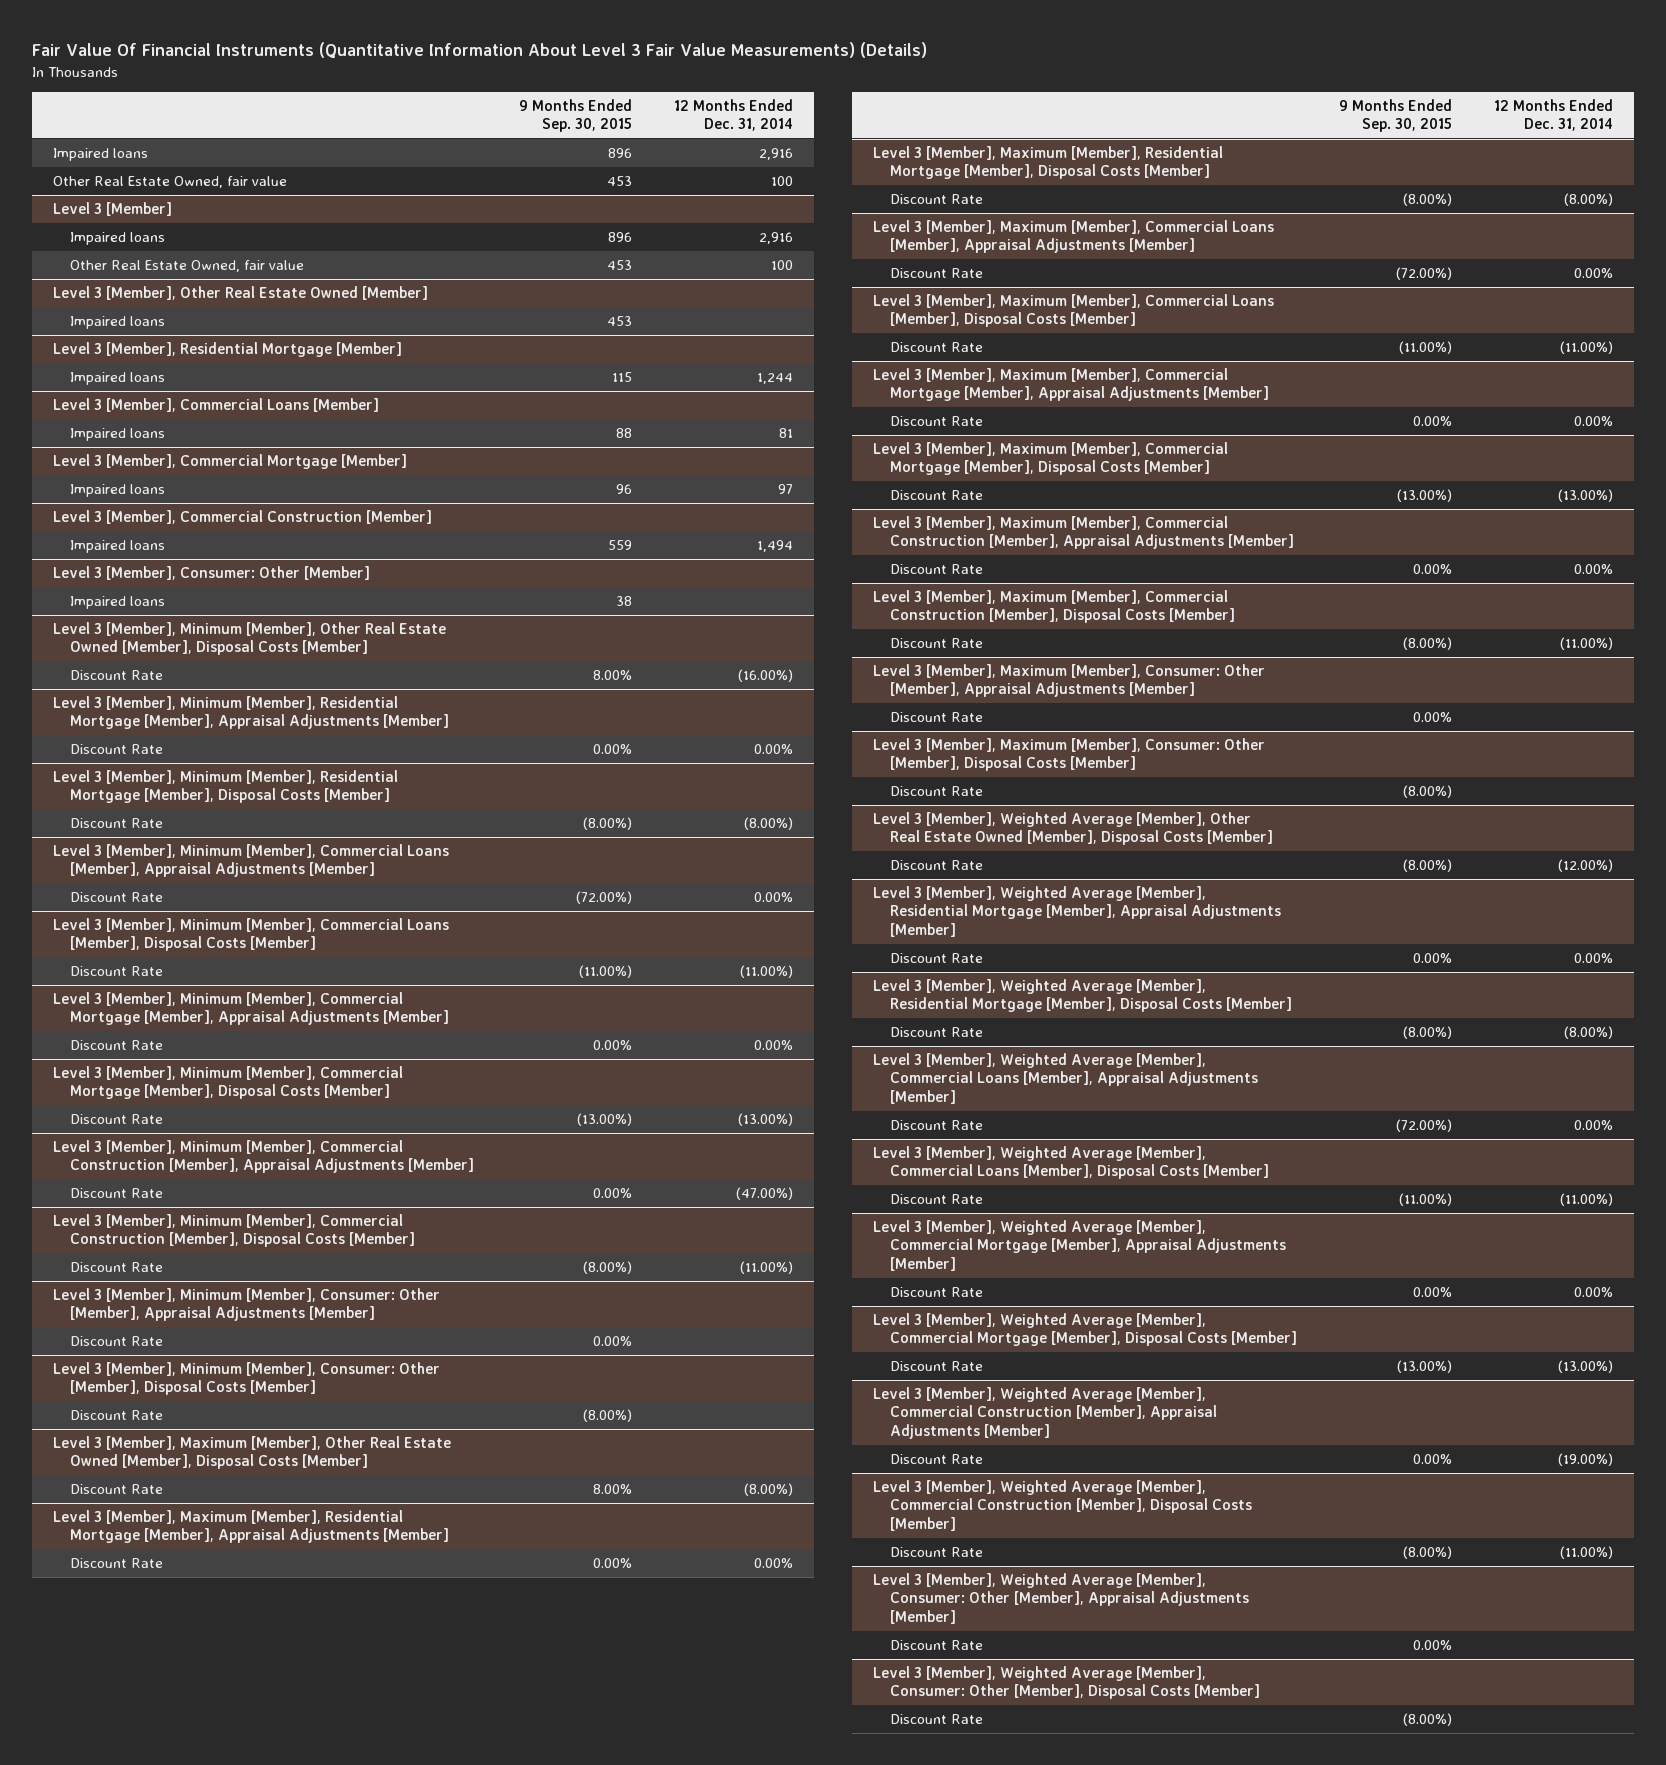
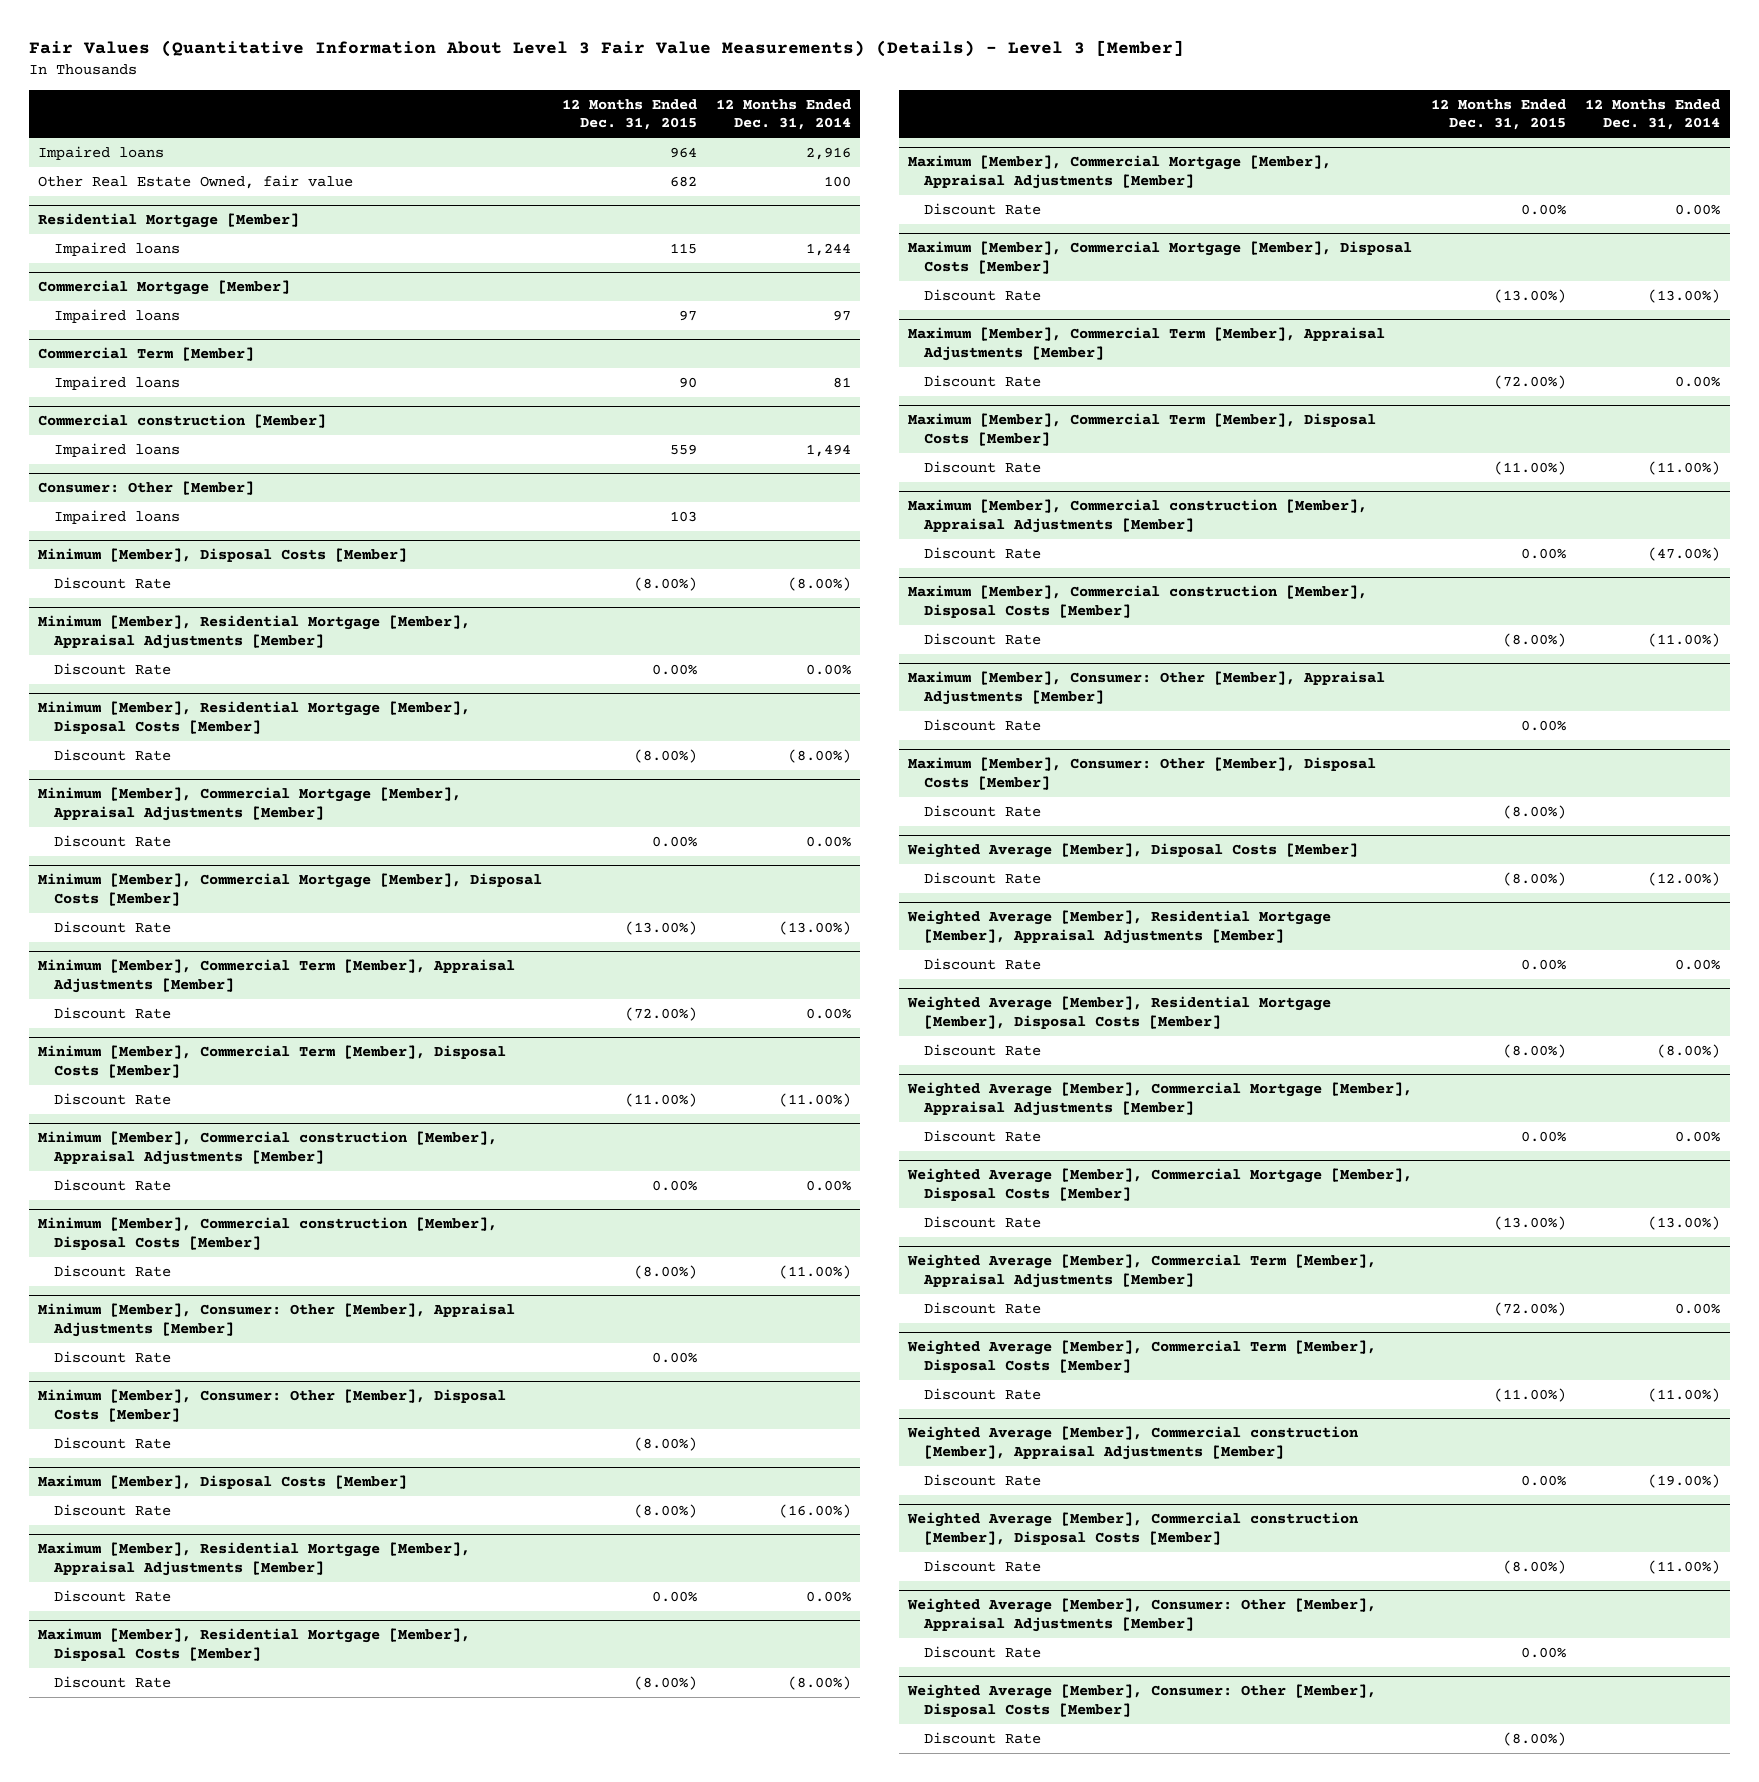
- Fair Value Of Financial Instruments (Quantitative Information About Level 3 Fair Value Measurements) (Details)
+ Fair Values (Quantitative Information About Level 3 Fair Value Measurements) (Details) - Level 3 [Member]
- | 9 Months Ended Sep. 30, 2015 | 12 Months Ended Dec. 31, 2014
+ | 12 Months Ended Dec. 31, 2015 | 12 Months Ended Dec. 31, 2014
- Level 3 [Member]
- Impaired loans | 896 | 2,916
- Other Real Estate Owned, fair value | 453 | 100
- Level 3 [Member], Other Real Estate Owned [Member]
- Impaired loans | 453 |
- Level 3 [Member], Residential Mortgage [Member]
+ Residential Mortgage [Member]
- Level 3 [Member], Commercial Loans [Member]
- Impaired loans | 88 | 81
- Level 3 [Member], Commercial Mortgage [Member]
+ Commercial Mortgage [Member]
- Level 3 [Member], Commercial Construction [Member]
+ Commercial Term [Member]
+ Impaired loans | 90 | 81
+ Commercial construction [Member]
- Level 3 [Member], Consumer: Other [Member]
+ Consumer: Other [Member]
- Level 3 [Member], Minimum [Member], Other Real Estate Owned [Member], Disposal Costs [Member]
- Discount Rate | 8.00% | (16.00%)
- Level 3 [Member], Minimum [Member], Residential Mortgage [Member], Appraisal Adjustments [Member]
+ Minimum [Member], Disposal Costs [Member]
+ Discount Rate | (8.00%) | (8.00%)
+ Minimum [Member], Residential Mortgage [Member], Appraisal Adjustments [Member]
- Level 3 [Member], Minimum [Member], Residential Mortgage [Member], Disposal Costs [Member]
+ Minimum [Member], Residential Mortgage [Member], Disposal Costs [Member]
- Level 3 [Member], Minimum [Member], Commercial Loans [Member], Appraisal Adjustments [Member]
+ Minimum [Member], Commercial Mortgage [Member], Appraisal Adjustments [Member]
- Level 3 [Member], Minimum [Member], Commercial Loans [Member], Disposal Costs [Member]
+ Minimum [Member], Commercial Mortgage [Member], Disposal Costs [Member]
+ Discount Rate | (13.00%) | (13.00%)
+ Minimum [Member], Commercial Term [Member], Appraisal Adjustments [Member]
+ Discount Rate | (72.00%) | 0.00%
+ Minimum [Member], Commercial Term [Member], Disposal Costs [Member]
- Level 3 [Member], Minimum [Member], Commercial Mortgage [Member], Appraisal Adjustments [Member]
+ Minimum [Member], Commercial construction [Member], Appraisal Adjustments [Member]
- Level 3 [Member], Minimum [Member], Commercial Mortgage [Member], Disposal Costs [Member]
- Discount Rate | (13.00%) | (13.00%)
- Level 3 [Member], Minimum [Member], Commercial Construction [Member], Appraisal Adjustments [Member]
- Discount Rate | 0.00% | (47.00%)
- Level 3 [Member], Minimum [Member], Commercial Construction [Member], Disposal Costs [Member]
+ Minimum [Member], Commercial construction [Member], Disposal Costs [Member]
- Level 3 [Member], Minimum [Member], Consumer: Other [Member], Appraisal Adjustments [Member]
+ Minimum [Member], Consumer: Other [Member], Appraisal Adjustments [Member]
- Level 3 [Member], Minimum [Member], Consumer: Other [Member], Disposal Costs [Member]
+ Minimum [Member], Consumer: Other [Member], Disposal Costs [Member]
- Level 3 [Member], Maximum [Member], Other Real Estate Owned [Member], Disposal Costs [Member]
- Discount Rate | 8.00% | (8.00%)
- Level 3 [Member], Maximum [Member], Residential Mortgage [Member], Appraisal Adjustments [Member]
+ Maximum [Member], Disposal Costs [Member]
+ Discount Rate | (8.00%) | (16.00%)
+ Maximum [Member], Residential Mortgage [Member], Appraisal Adjustments [Member]
- Level 3 [Member], Maximum [Member], Residential Mortgage [Member], Disposal Costs [Member]
+ Maximum [Member], Residential Mortgage [Member], Disposal Costs [Member]
- Level 3 [Member], Maximum [Member], Commercial Loans [Member], Appraisal Adjustments [Member]
- Discount Rate | (72.00%) | 0.00%
- Level 3 [Member], Maximum [Member], Commercial Loans [Member], Disposal Costs [Member]
- Discount Rate | (11.00%) | (11.00%)
- Level 3 [Member], Maximum [Member], Commercial Mortgage [Member], Appraisal Adjustments [Member]
+ Maximum [Member], Commercial Mortgage [Member], Appraisal Adjustments [Member]
- Level 3 [Member], Maximum [Member], Commercial Mortgage [Member], Disposal Costs [Member]
+ Maximum [Member], Commercial Mortgage [Member], Disposal Costs [Member]
- Level 3 [Member], Maximum [Member], Commercial Construction [Member], Appraisal Adjustments [Member]
+ Maximum [Member], Commercial Term [Member], Appraisal Adjustments [Member]
- Level 3 [Member], Maximum [Member], Commercial Construction [Member], Disposal Costs [Member]
+ Maximum [Member], Commercial Term [Member], Disposal Costs [Member]
- Level 3 [Member], Maximum [Member], Consumer: Other [Member], Appraisal Adjustments [Member]
+ Maximum [Member], Commercial construction [Member], Appraisal Adjustments [Member]
+ Discount Rate | 0.00% | (47.00%)
+ Maximum [Member], Commercial construction [Member], Disposal Costs [Member]
+ Discount Rate | (8.00%) | (11.00%)
+ Maximum [Member], Consumer: Other [Member], Appraisal Adjustments [Member]
- Level 3 [Member], Maximum [Member], Consumer: Other [Member], Disposal Costs [Member]
+ Maximum [Member], Consumer: Other [Member], Disposal Costs [Member]
- Level 3 [Member], Weighted Average [Member], Other Real Estate Owned [Member], Disposal Costs [Member]
+ Weighted Average [Member], Disposal Costs [Member]
- Level 3 [Member], Weighted Average [Member], Residential Mortgage [Member], Appraisal Adjustments [Member]
+ Weighted Average [Member], Residential Mortgage [Member], Appraisal Adjustments [Member]
- Level 3 [Member], Weighted Average [Member], Residential Mortgage [Member], Disposal Costs [Member]
+ Weighted Average [Member], Residential Mortgage [Member], Disposal Costs [Member]
- Level 3 [Member], Weighted Average [Member], Commercial Loans [Member], Appraisal Adjustments [Member]
- Discount Rate | (72.00%) | 0.00%
- Level 3 [Member], Weighted Average [Member], Commercial Loans [Member], Disposal Costs [Member]
- Discount Rate | (11.00%) | (11.00%)
- Level 3 [Member], Weighted Average [Member], Commercial Mortgage [Member], Appraisal Adjustments [Member]
+ Weighted Average [Member], Commercial Mortgage [Member], Appraisal Adjustments [Member]
- Level 3 [Member], Weighted Average [Member], Commercial Mortgage [Member], Disposal Costs [Member]
+ Weighted Average [Member], Commercial Mortgage [Member], Disposal Costs [Member]
- Level 3 [Member], Weighted Average [Member], Commercial Construction [Member], Appraisal Adjustments [Member]
+ Weighted Average [Member], Commercial Term [Member], Appraisal Adjustments [Member]
+ Discount Rate | (72.00%) | 0.00%
+ Weighted Average [Member], Commercial Term [Member], Disposal Costs [Member]
+ Discount Rate | (11.00%) | (11.00%)
+ Weighted Average [Member], Commercial construction [Member], Appraisal Adjustments [Member]
- Level 3 [Member], Weighted Average [Member], Commercial Construction [Member], Disposal Costs [Member]
+ Weighted Average [Member], Commercial construction [Member], Disposal Costs [Member]
- Level 3 [Member], Weighted Average [Member], Consumer: Other [Member], Appraisal Adjustments [Member]
+ Weighted Average [Member], Consumer: Other [Member], Appraisal Adjustments [Member]
- Level 3 [Member], Weighted Average [Member], Consumer: Other [Member], Disposal Costs [Member]
+ Weighted Average [Member], Consumer: Other [Member], Disposal Costs [Member]

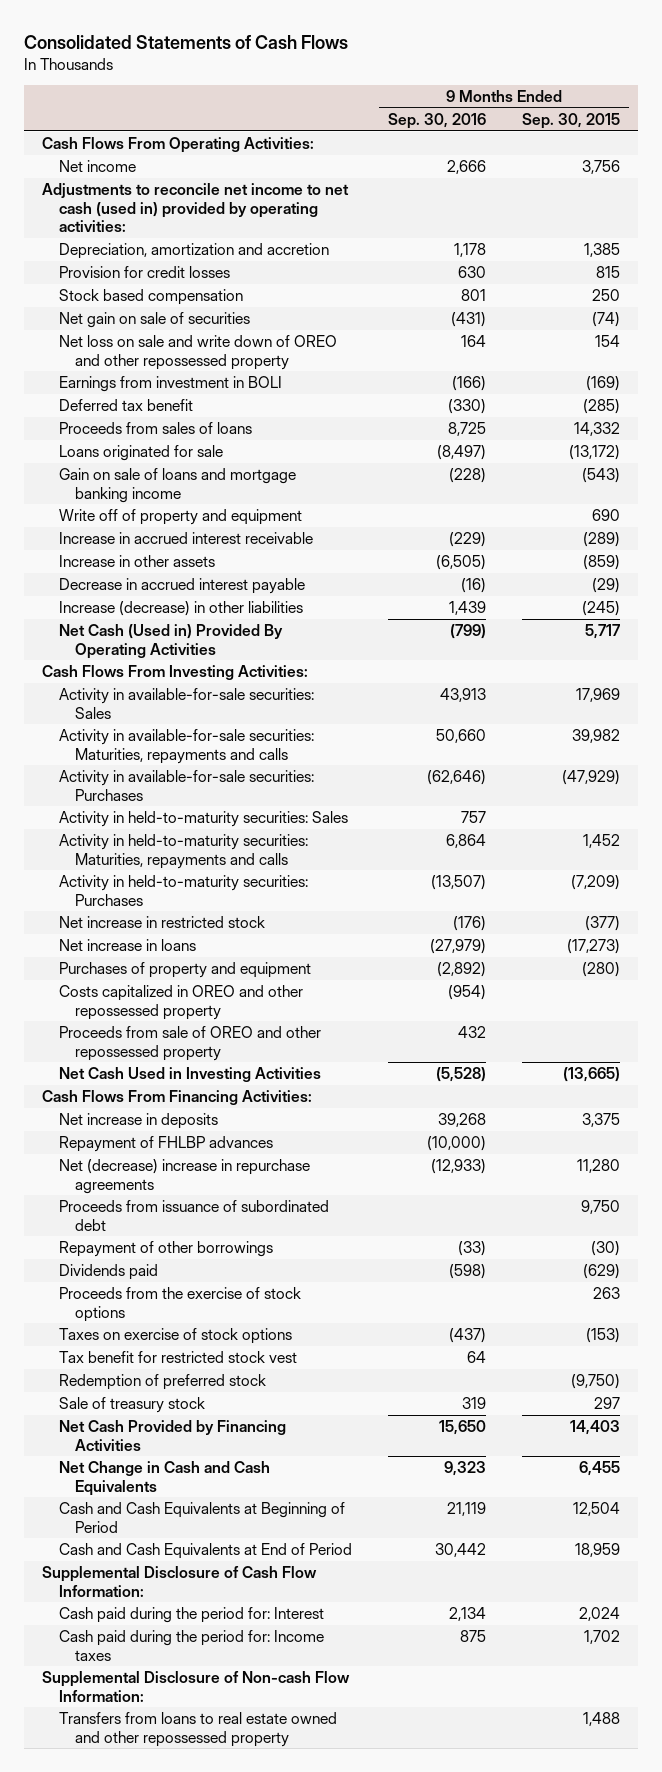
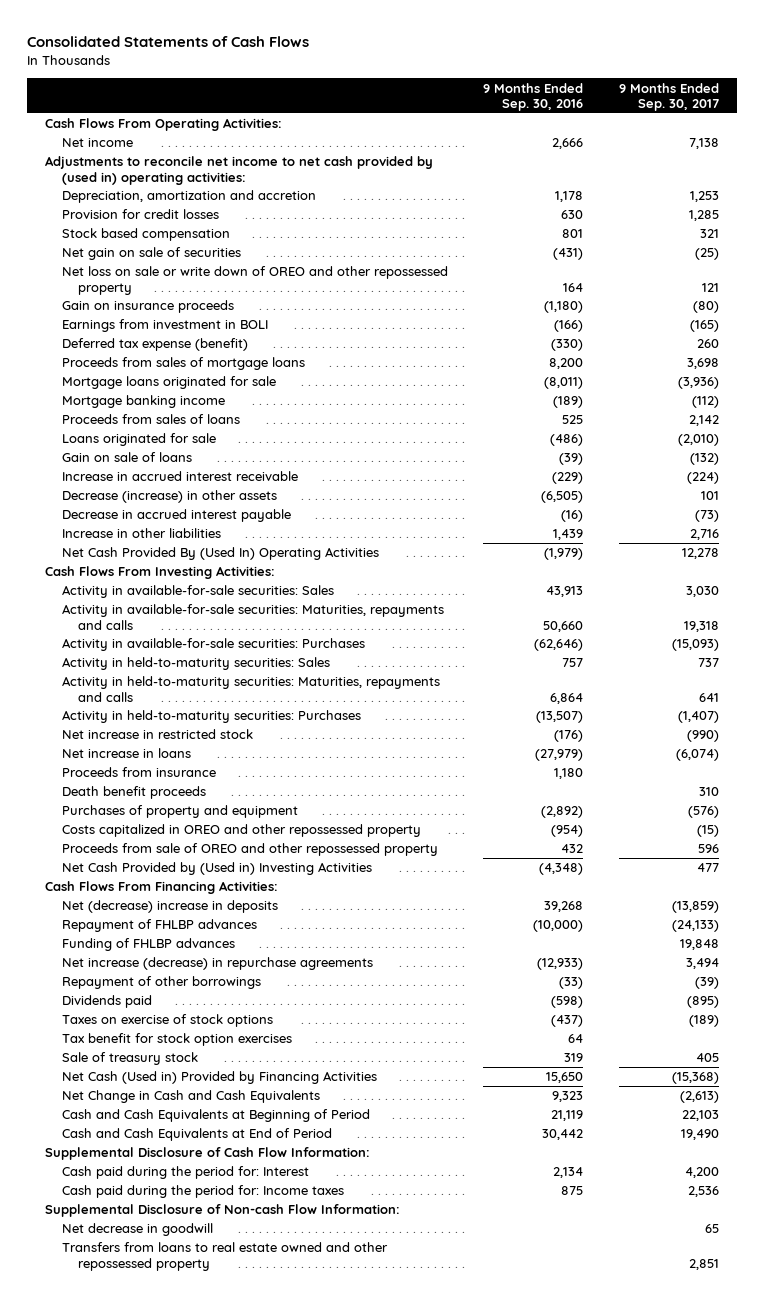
- | 9 Months Ended Sep. 30, 2016 | 9 Months Ended Sep. 30, 2015
+ | 9 Months Ended Sep. 30, 2016 | 9 Months Ended Sep. 30, 2017
- Adjustments to reconcile net income to net cash (used in) provided by operating activities:
+ Adjustments to reconcile net income to net cash provided by (used in) operating activities:
- Net loss on sale and write down of OREO and other repossessed property | 164 | 154
+ Net loss on sale or write down of OREO and other repossessed property | 164 | 121
+ Gain on insurance proceeds | (1,180) | (80)
- Deferred tax benefit | (330) | (285)
- Proceeds from sales of loans | 8,725 | 14,332
- Loans originated for sale | (8,497) | (13,172)
- Gain on sale of loans and mortgage banking income | (228) | (543)
- Write off of property and equipment | | 690
+ Deferred tax expense (benefit) | (330) | 260
+ Proceeds from sales of mortgage loans | 8,200 | 3,698
+ Mortgage loans originated for sale | (8,011) | (3,936)
+ Mortgage banking income | (189) | (112)
+ Proceeds from sales of loans | 525 | 2,142
+ Loans originated for sale | (486) | (2,010)
+ Gain on sale of loans | (39) | (132)
- Increase in other assets | (6,505) | (859)
+ Decrease (increase) in other assets | (6,505) | 101
- Increase (decrease) in other liabilities | 1,439 | (245)
- Net Cash (Used in) Provided By Operating Activities | (799) | 5,717
+ Increase in other liabilities | 1,439 | 2,716
+ Net Cash Provided By (Used In) Operating Activities | (1,979) | 12,278
+ Proceeds from insurance | 1,180 |
+ Death benefit proceeds | | 310
- Net Cash Used in Investing Activities | (5,528) | (13,665)
+ Net Cash Provided by (Used in) Investing Activities | (4,348) | 477
- Net increase in deposits | 39,268 | 3,375
+ Net (decrease) increase in deposits | 39,268 | (13,859)
- Net (decrease) increase in repurchase agreements | (12,933) | 11,280
- Proceeds from issuance of subordinated debt | | 9,750
+ Funding of FHLBP advances | | 19,848
+ Net increase (decrease) in repurchase agreements | (12,933) | 3,494
- Proceeds from the exercise of stock options | | 263
- Tax benefit for restricted stock vest | 64 |
- Redemption of preferred stock | | (9,750)
+ Tax benefit for stock option exercises | 64 |
- Net Cash Provided by Financing Activities | 15,650 | 14,403
+ Net Cash (Used in) Provided by Financing Activities | 15,650 | (15,368)
+ Net decrease in goodwill | | 65

